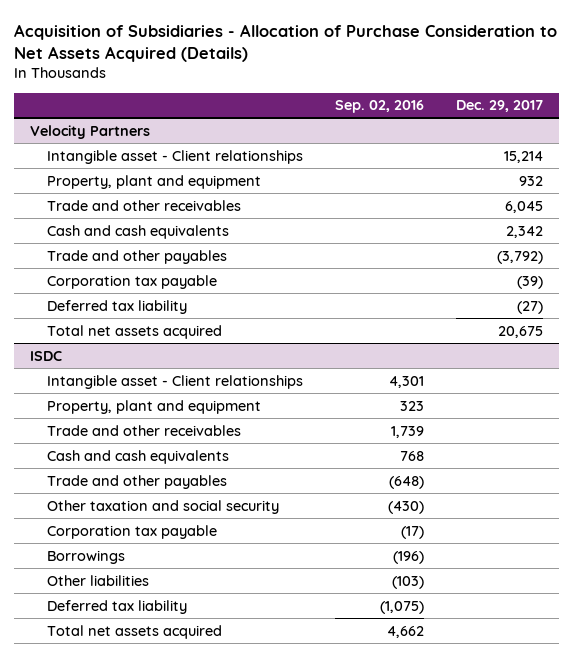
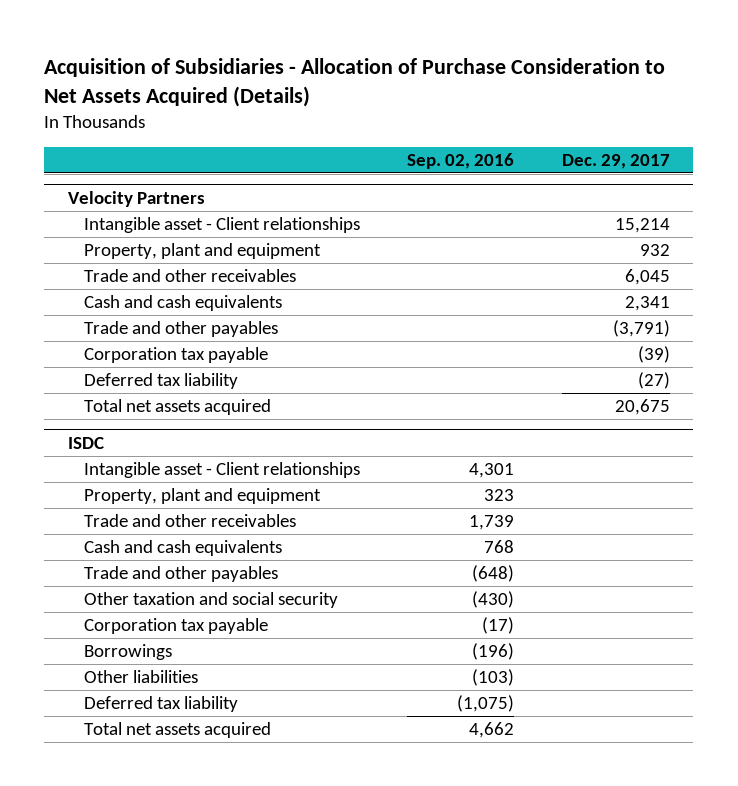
@ Velocity Partners
- Cash and cash equivalents | | 2,342
- Trade and other payables | | (3,792)
+ Cash and cash equivalents | | 2,341
+ Trade and other payables | | (3,791)

